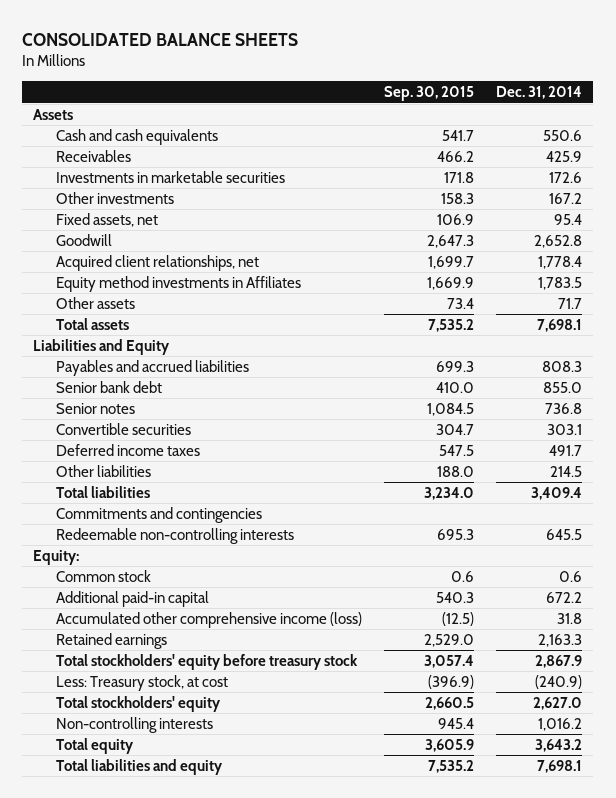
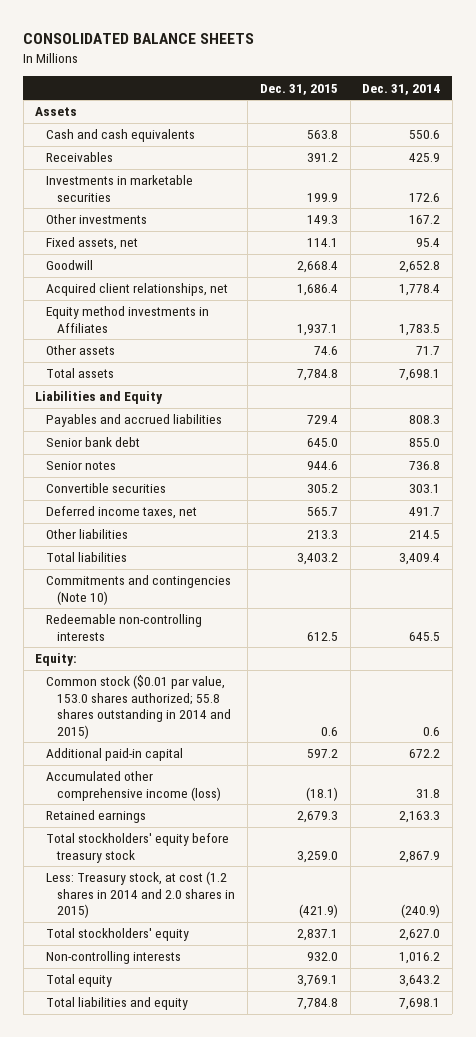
- | Sep. 30, 2015 | Dec. 31, 2014
+ | Dec. 31, 2015 | Dec. 31, 2014
- Deferred income taxes | 547.5 | 491.7
+ Deferred income taxes, net | 565.7 | 491.7
- Commitments and contingencies
+ Commitments and contingencies (Note 10)
- Common stock | 0.6 | 0.6
+ Common stock ($0.01 par value, 153.0 shares authorized; 55.8 shares outstanding in 2014 and 2015) | 0.6 | 0.6
- Less: Treasury stock, at cost | (396.9) | (240.9)
+ Less: Treasury stock, at cost (1.2 shares in 2014 and 2.0 shares in 2015) | (421.9) | (240.9)

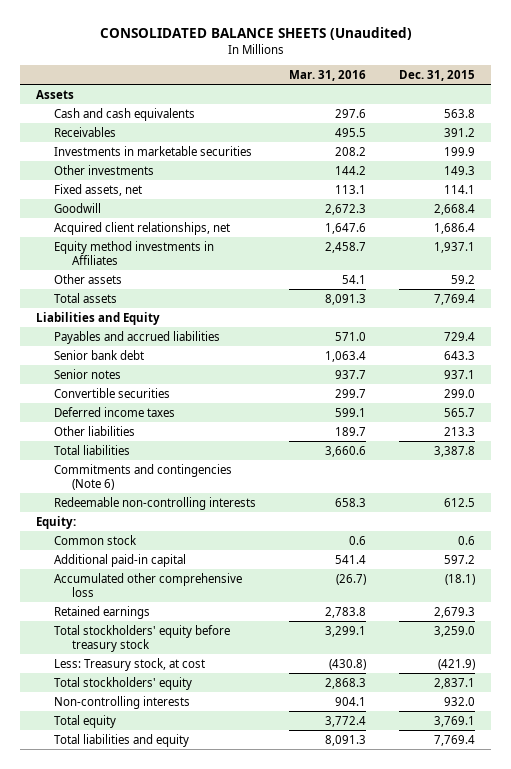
- CONSOLIDATED BALANCE SHEETS
+ CONSOLIDATED BALANCE SHEETS (Unaudited)
- | Dec. 31, 2015 | Dec. 31, 2014
+ | Mar. 31, 2016 | Dec. 31, 2015
- Other assets | 74.6 | 71.7
- Total assets | 7,784.8 | 7,698.1
+ Other assets | 54.1 | 59.2
+ Total assets | 8,091.3 | 7,769.4
- Senior bank debt | 645.0 | 855.0
- Senior notes | 944.6 | 736.8
- Convertible securities | 305.2 | 303.1
- Deferred income taxes, net | 565.7 | 491.7
+ Senior bank debt | 1,063.4 | 643.3
+ Senior notes | 937.7 | 937.1
+ Convertible securities | 299.7 | 299.0
+ Deferred income taxes | 599.1 | 565.7
- Total liabilities | 3,403.2 | 3,409.4
- Commitments and contingencies (Note 10)
+ Total liabilities | 3,660.6 | 3,387.8
+ Commitments and contingencies (Note 6)
- Common stock ($0.01 par value, 153.0 shares authorized; 55.8 shares outstanding in 2014 and 2015) | 0.6 | 0.6
+ Common stock | 0.6 | 0.6
- Accumulated other comprehensive income (loss) | (18.1) | 31.8
+ Accumulated other comprehensive loss | (26.7) | (18.1)
- Less: Treasury stock, at cost (1.2 shares in 2014 and 2.0 shares in 2015) | (421.9) | (240.9)
+ Less: Treasury stock, at cost | (430.8) | (421.9)
- Total liabilities and equity | 7,784.8 | 7,698.1
+ Total liabilities and equity | 8,091.3 | 7,769.4

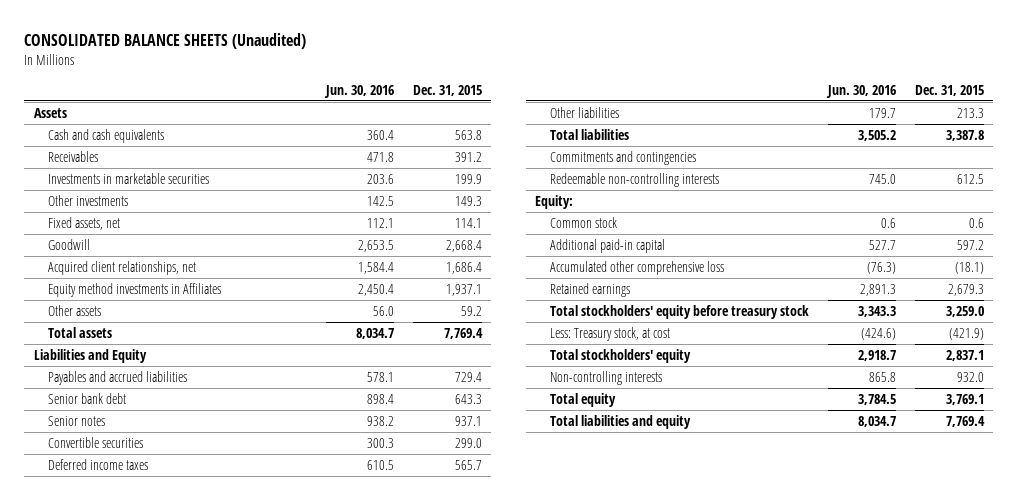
- | Mar. 31, 2016 | Dec. 31, 2015
+ | Jun. 30, 2016 | Dec. 31, 2015
- Commitments and contingencies (Note 6)
+ Commitments and contingencies

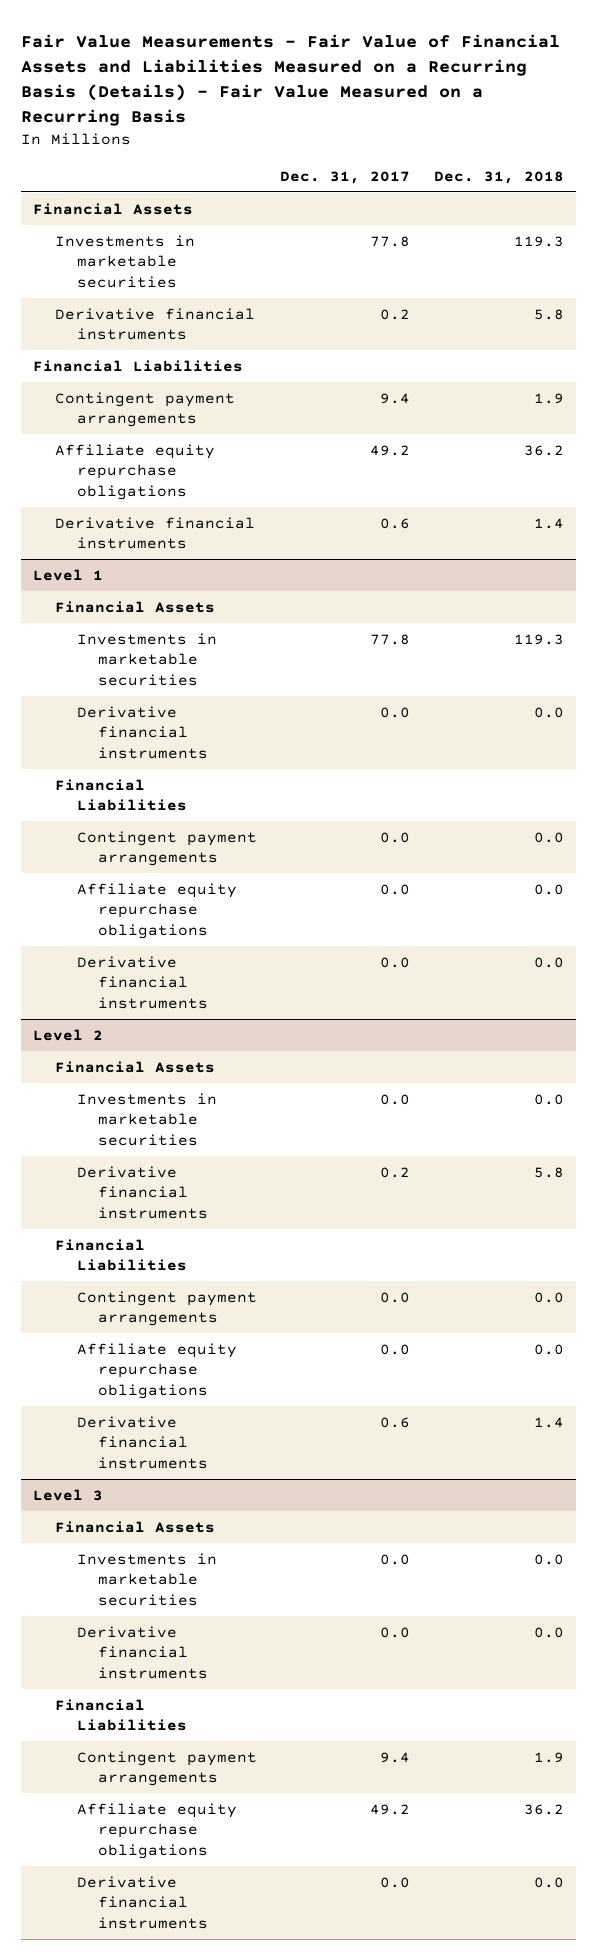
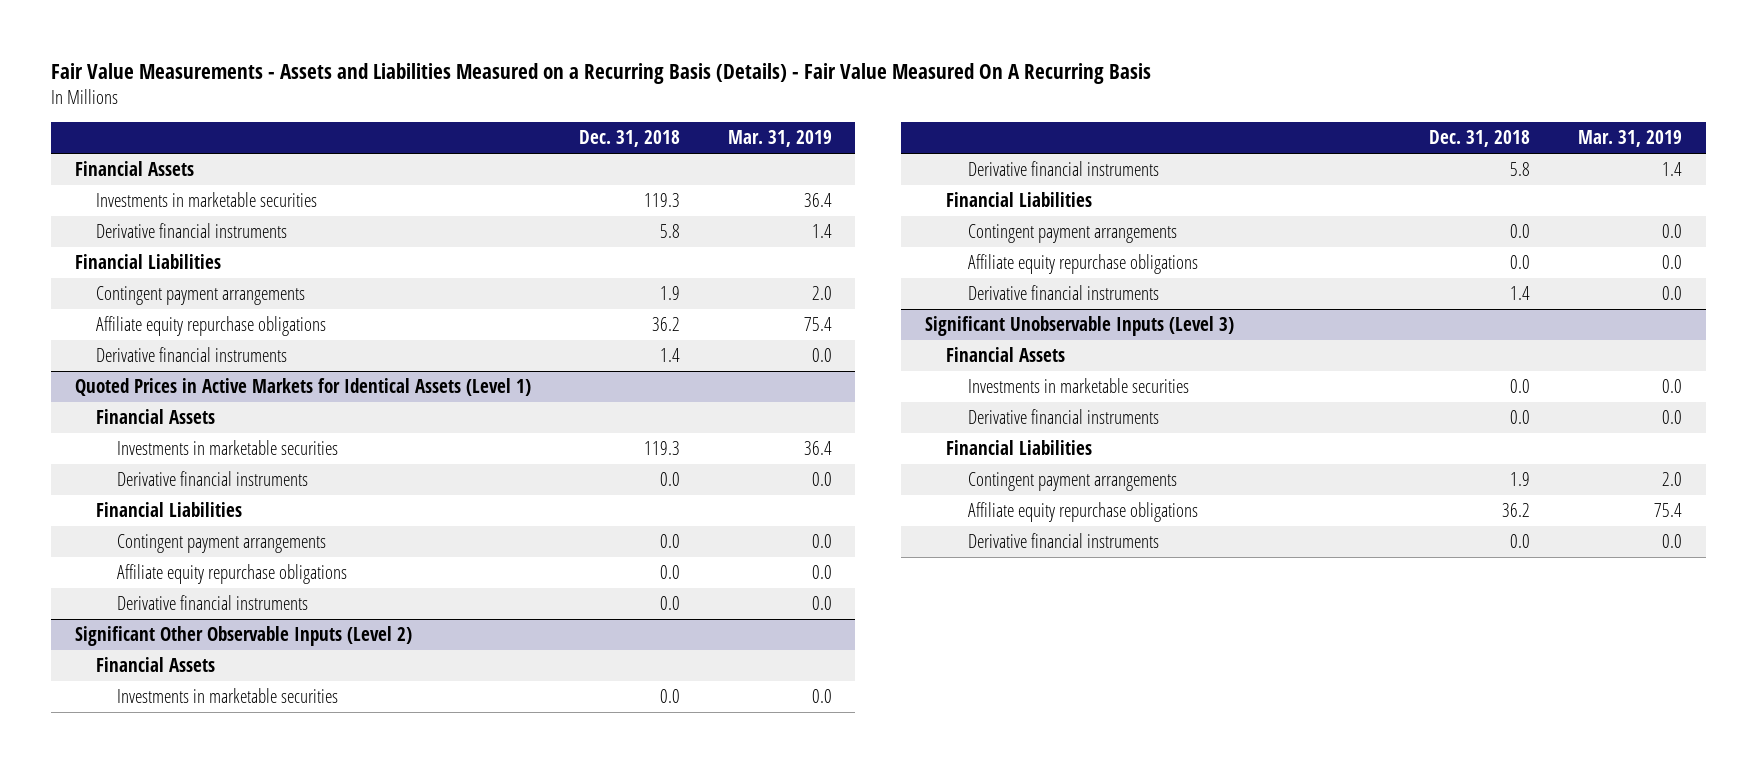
- Fair Value Measurements - Fair Value of Financial Assets and Liabilities Measured on a Recurring Basis (Details) - Fair Value Measured on a Recurring Basis
+ Fair Value Measurements - Assets and Liabilities Measured on a Recurring Basis (Details) - Fair Value Measured On A Recurring Basis
- | Dec. 31, 2017 | Dec. 31, 2018
+ | Dec. 31, 2018 | Mar. 31, 2019
- Level 1
+ Quoted Prices in Active Markets for Identical Assets (Level 1)
- Level 2
+ Significant Other Observable Inputs (Level 2)
- Level 3
+ Significant Unobservable Inputs (Level 3)

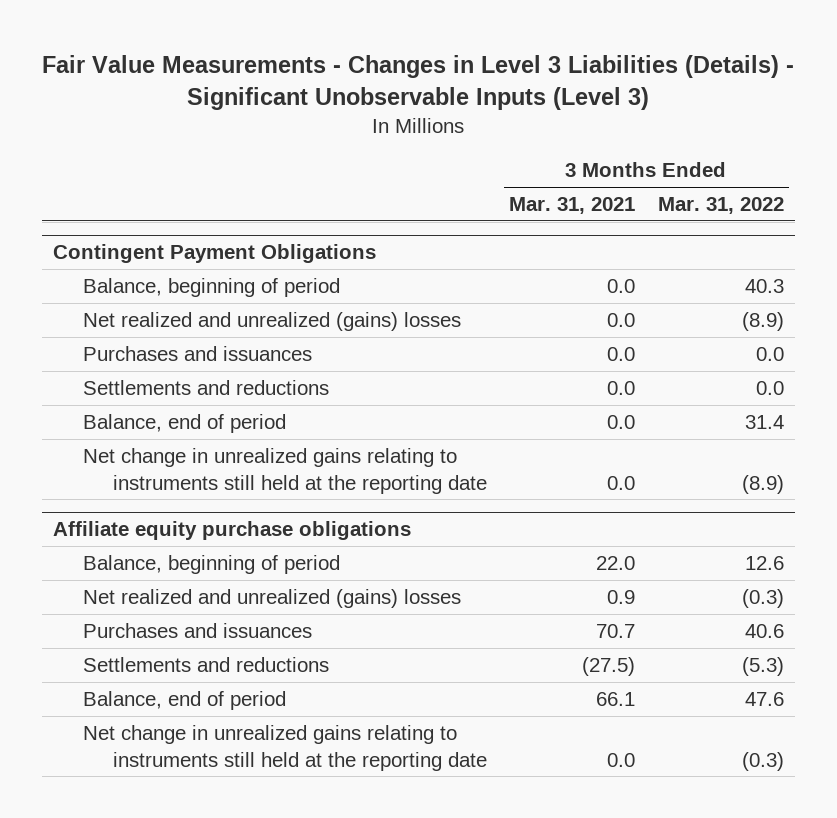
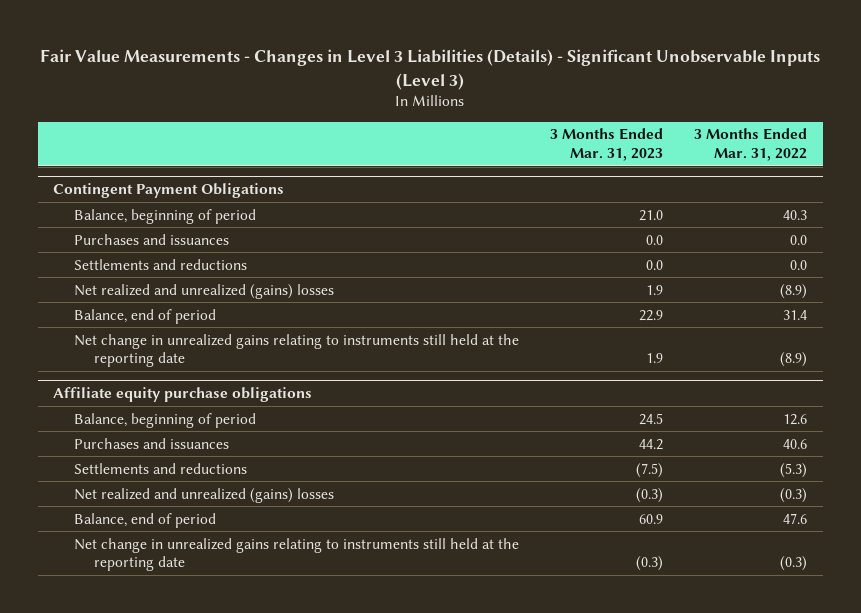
- | 3 Months Ended Mar. 31, 2021 | 3 Months Ended Mar. 31, 2022
+ | 3 Months Ended Mar. 31, 2023 | 3 Months Ended Mar. 31, 2022
@ Contingent Payment Obligations
moved down: Net realized and unrealized (gains) losses | 1.9 | (8.9)
@ Affiliate equity purchase obligations
moved down: Net realized and unrealized (gains) losses | (0.3) | (0.3)

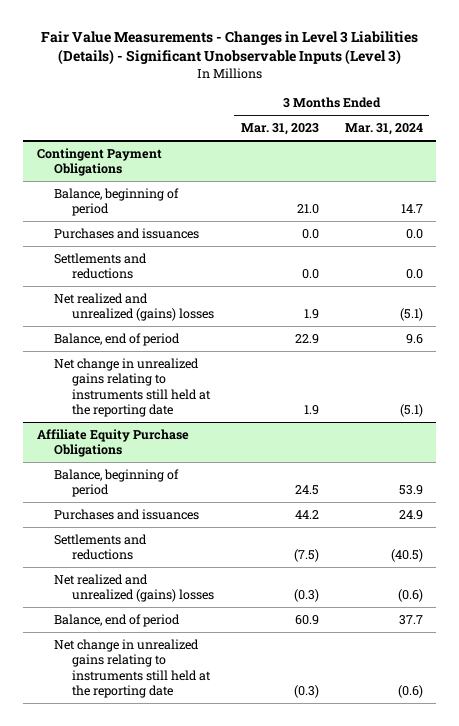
- | 3 Months Ended Mar. 31, 2023 | 3 Months Ended Mar. 31, 2022
+ | 3 Months Ended Mar. 31, 2023 | 3 Months Ended Mar. 31, 2024
- Affiliate equity purchase obligations
+ Affiliate Equity Purchase Obligations

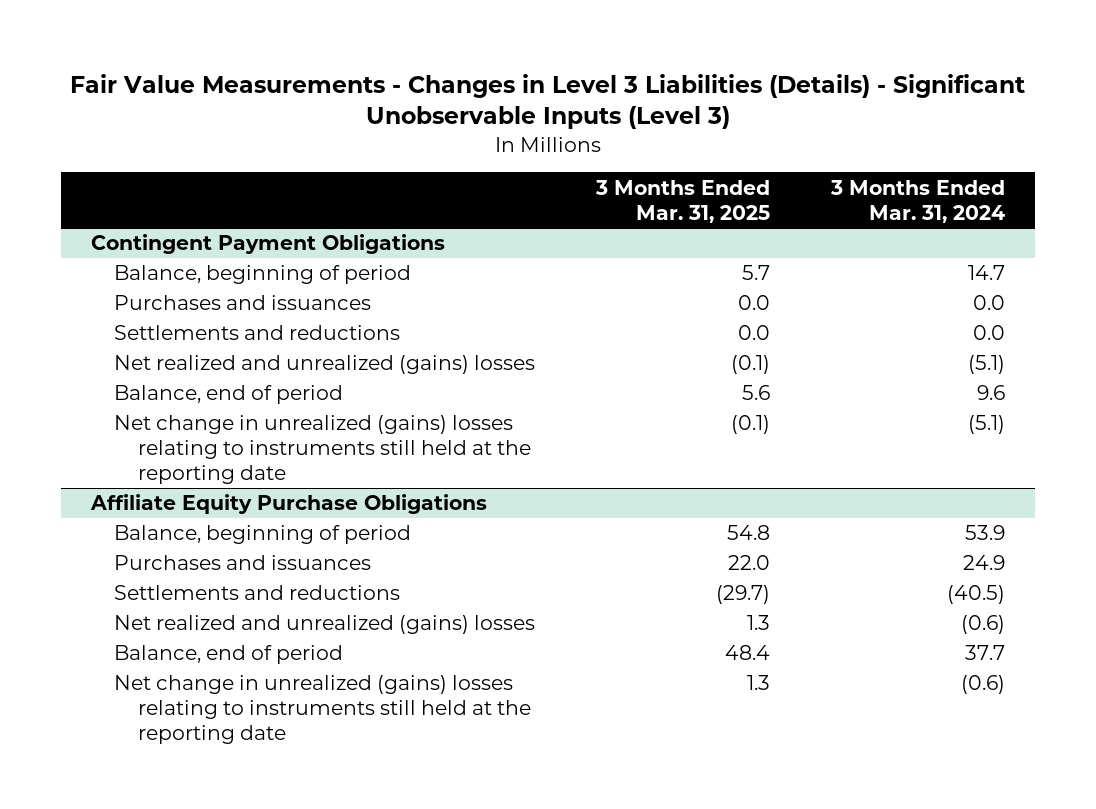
- | 3 Months Ended Mar. 31, 2023 | 3 Months Ended Mar. 31, 2024
+ | 3 Months Ended Mar. 31, 2025 | 3 Months Ended Mar. 31, 2024
@ Contingent Payment Obligations
- Net change in unrealized gains relating to instruments still held at the reporting date | 1.9 | (5.1)
+ Net change in unrealized (gains) losses relating to instruments still held at the reporting date | (0.1) | (5.1)
@ Affiliate Equity Purchase Obligations
- Net change in unrealized gains relating to instruments still held at the reporting date | (0.3) | (0.6)
+ Net change in unrealized (gains) losses relating to instruments still held at the reporting date | 1.3 | (0.6)

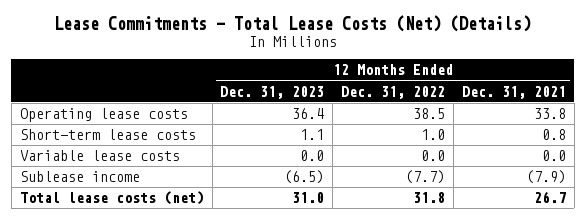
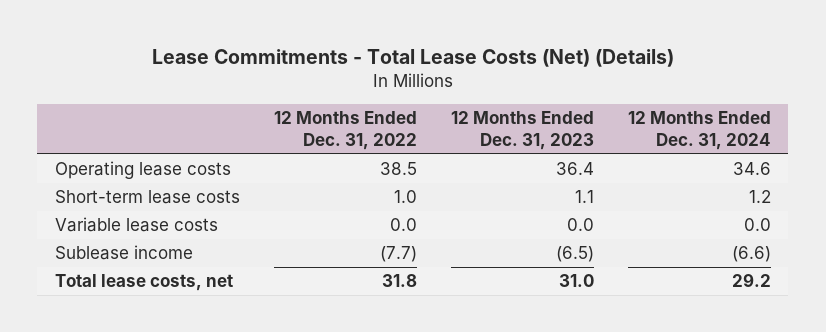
- | 12 Months Ended Dec. 31, 2023 | 12 Months Ended Dec. 31, 2022 | 12 Months Ended Dec. 31, 2021
+ | 12 Months Ended Dec. 31, 2022 | 12 Months Ended Dec. 31, 2023 | 12 Months Ended Dec. 31, 2024
- Total lease costs (net) | 31.0 | 31.8 | 26.7
+ Total lease costs, net | 31.8 | 31.0 | 29.2

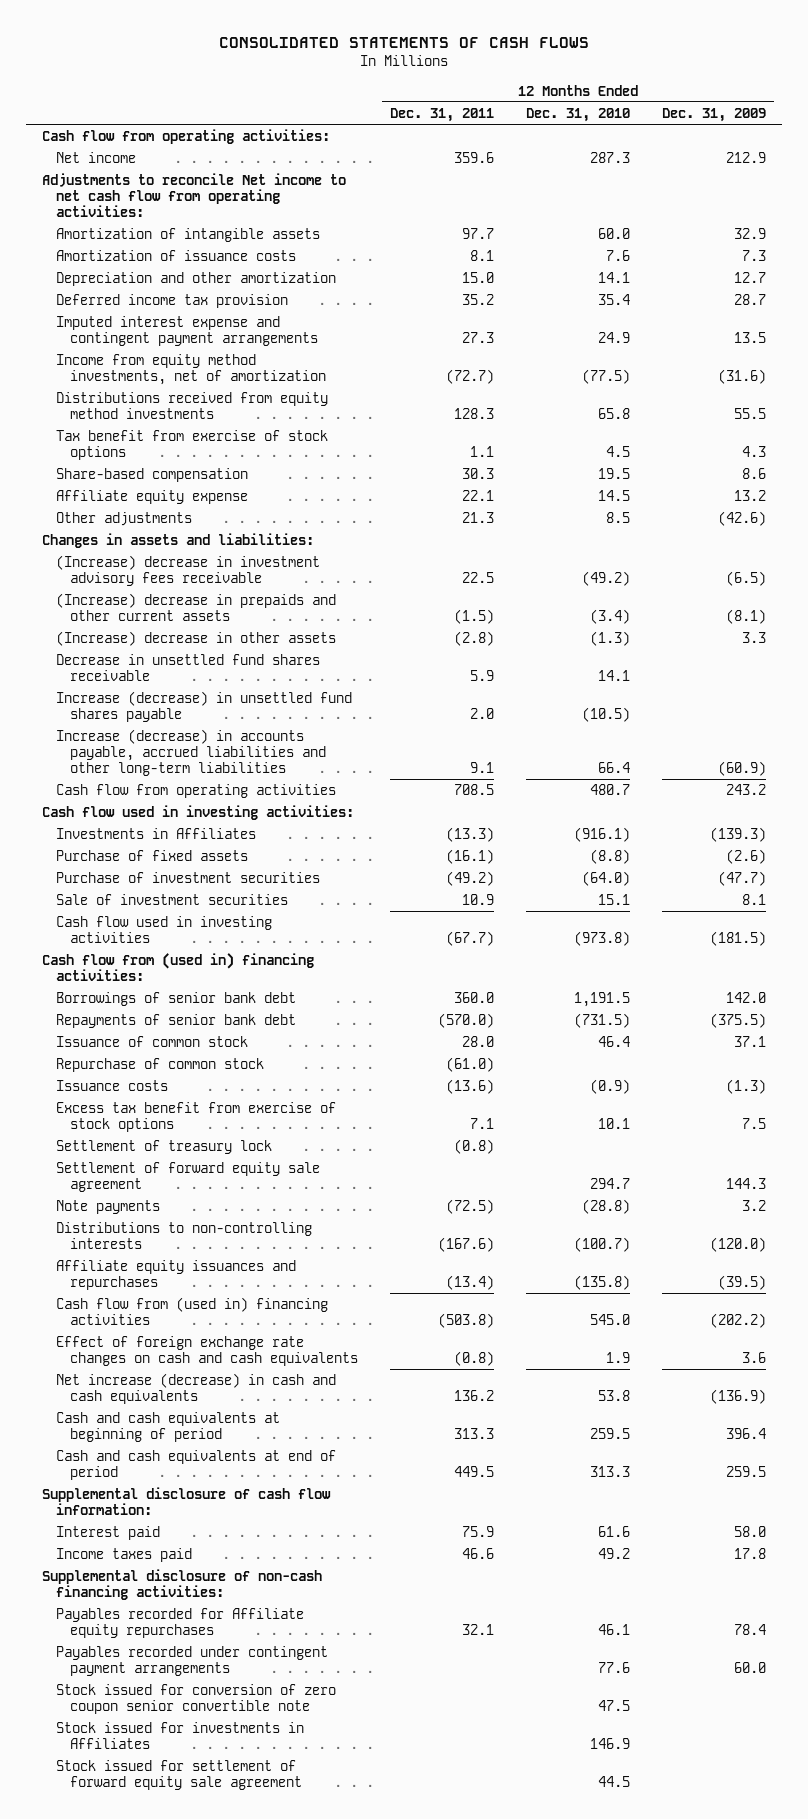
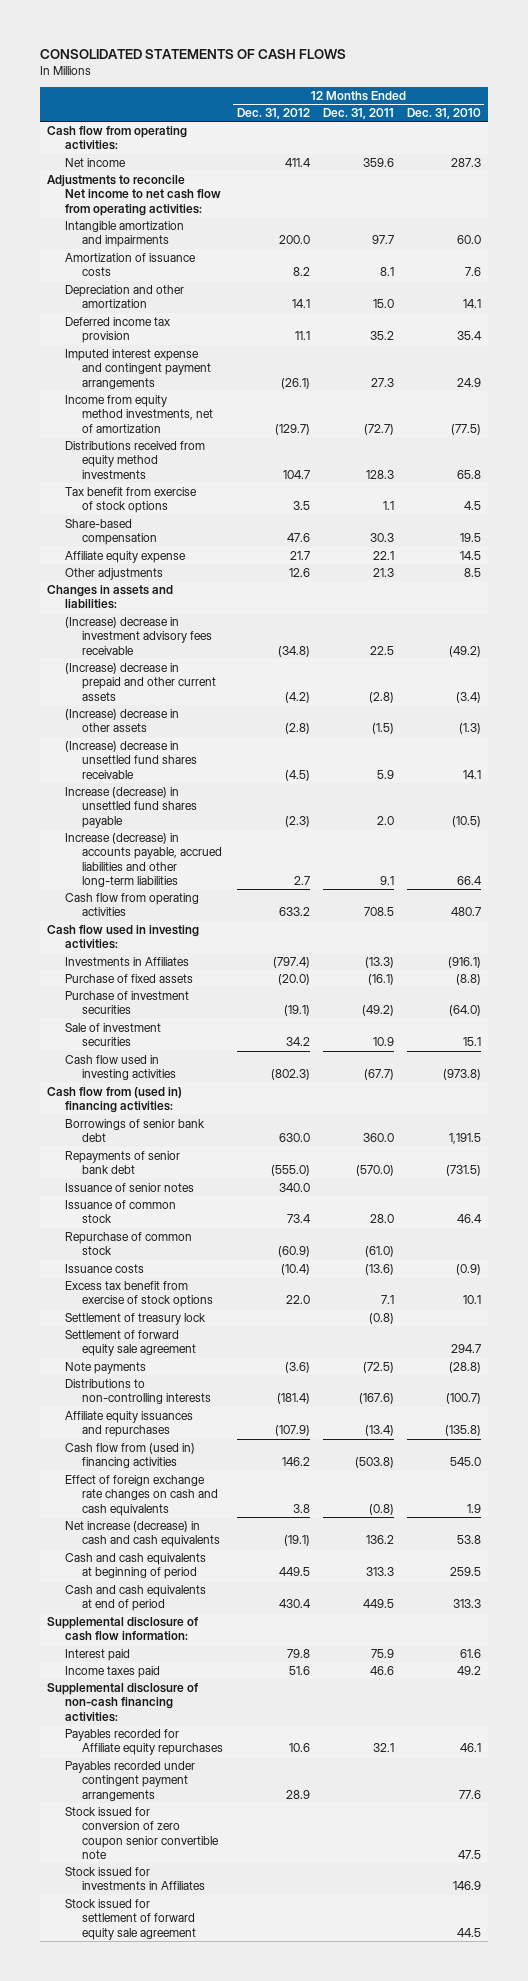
- | 12 Months Ended Dec. 31, 2011 | 12 Months Ended Dec. 31, 2010 | 12 Months Ended Dec. 31, 2009
+ | 12 Months Ended Dec. 31, 2012 | 12 Months Ended Dec. 31, 2011 | 12 Months Ended Dec. 31, 2010
- Amortization of intangible assets | 97.7 | 60.0 | 32.9
+ Intangible amortization and impairments | 200.0 | 97.7 | 60.0
- (Increase) decrease in prepaids and other current assets | (1.5) | (3.4) | (8.1)
- (Increase) decrease in other assets | (2.8) | (1.3) | 3.3
- Decrease in unsettled fund shares receivable | 5.9 | 14.1 |
+ (Increase) decrease in prepaid and other current assets | (4.2) | (2.8) | (3.4)
+ (Increase) decrease in other assets | (2.8) | (1.5) | (1.3)
+ (Increase) decrease in unsettled fund shares receivable | (4.5) | 5.9 | 14.1
+ Issuance of senior notes | 340.0 | |

